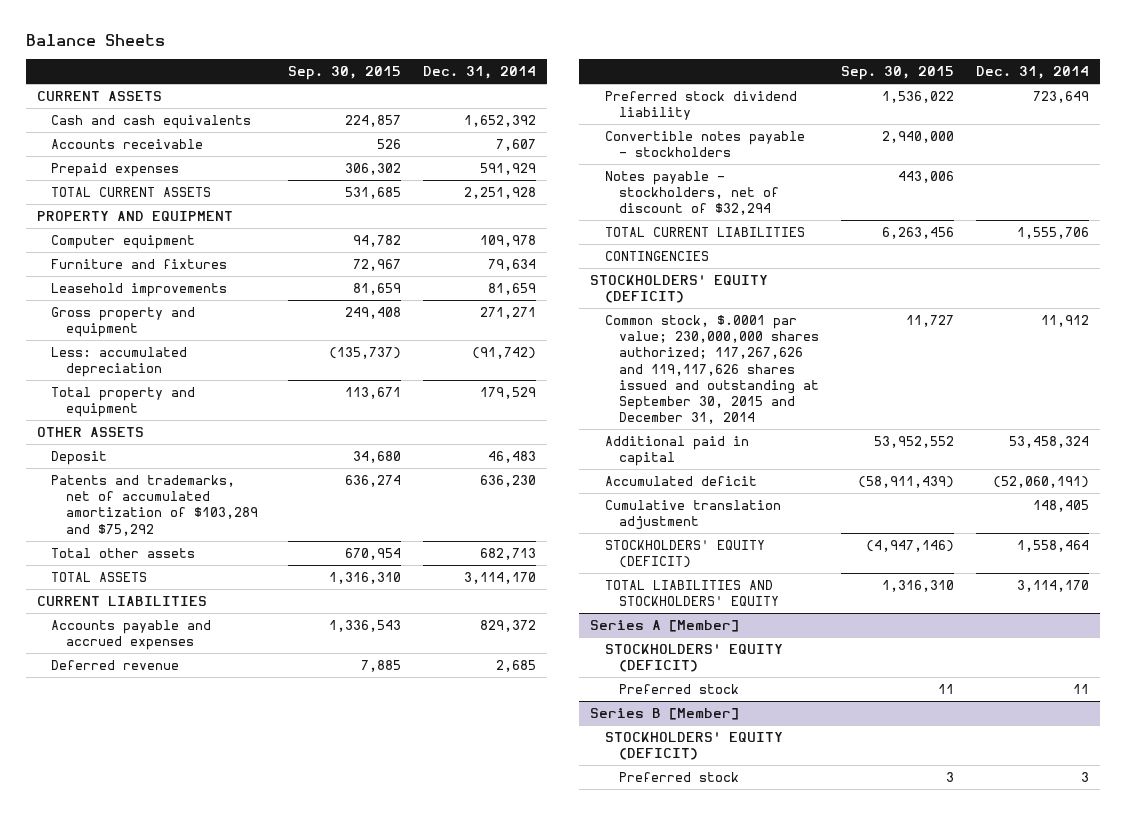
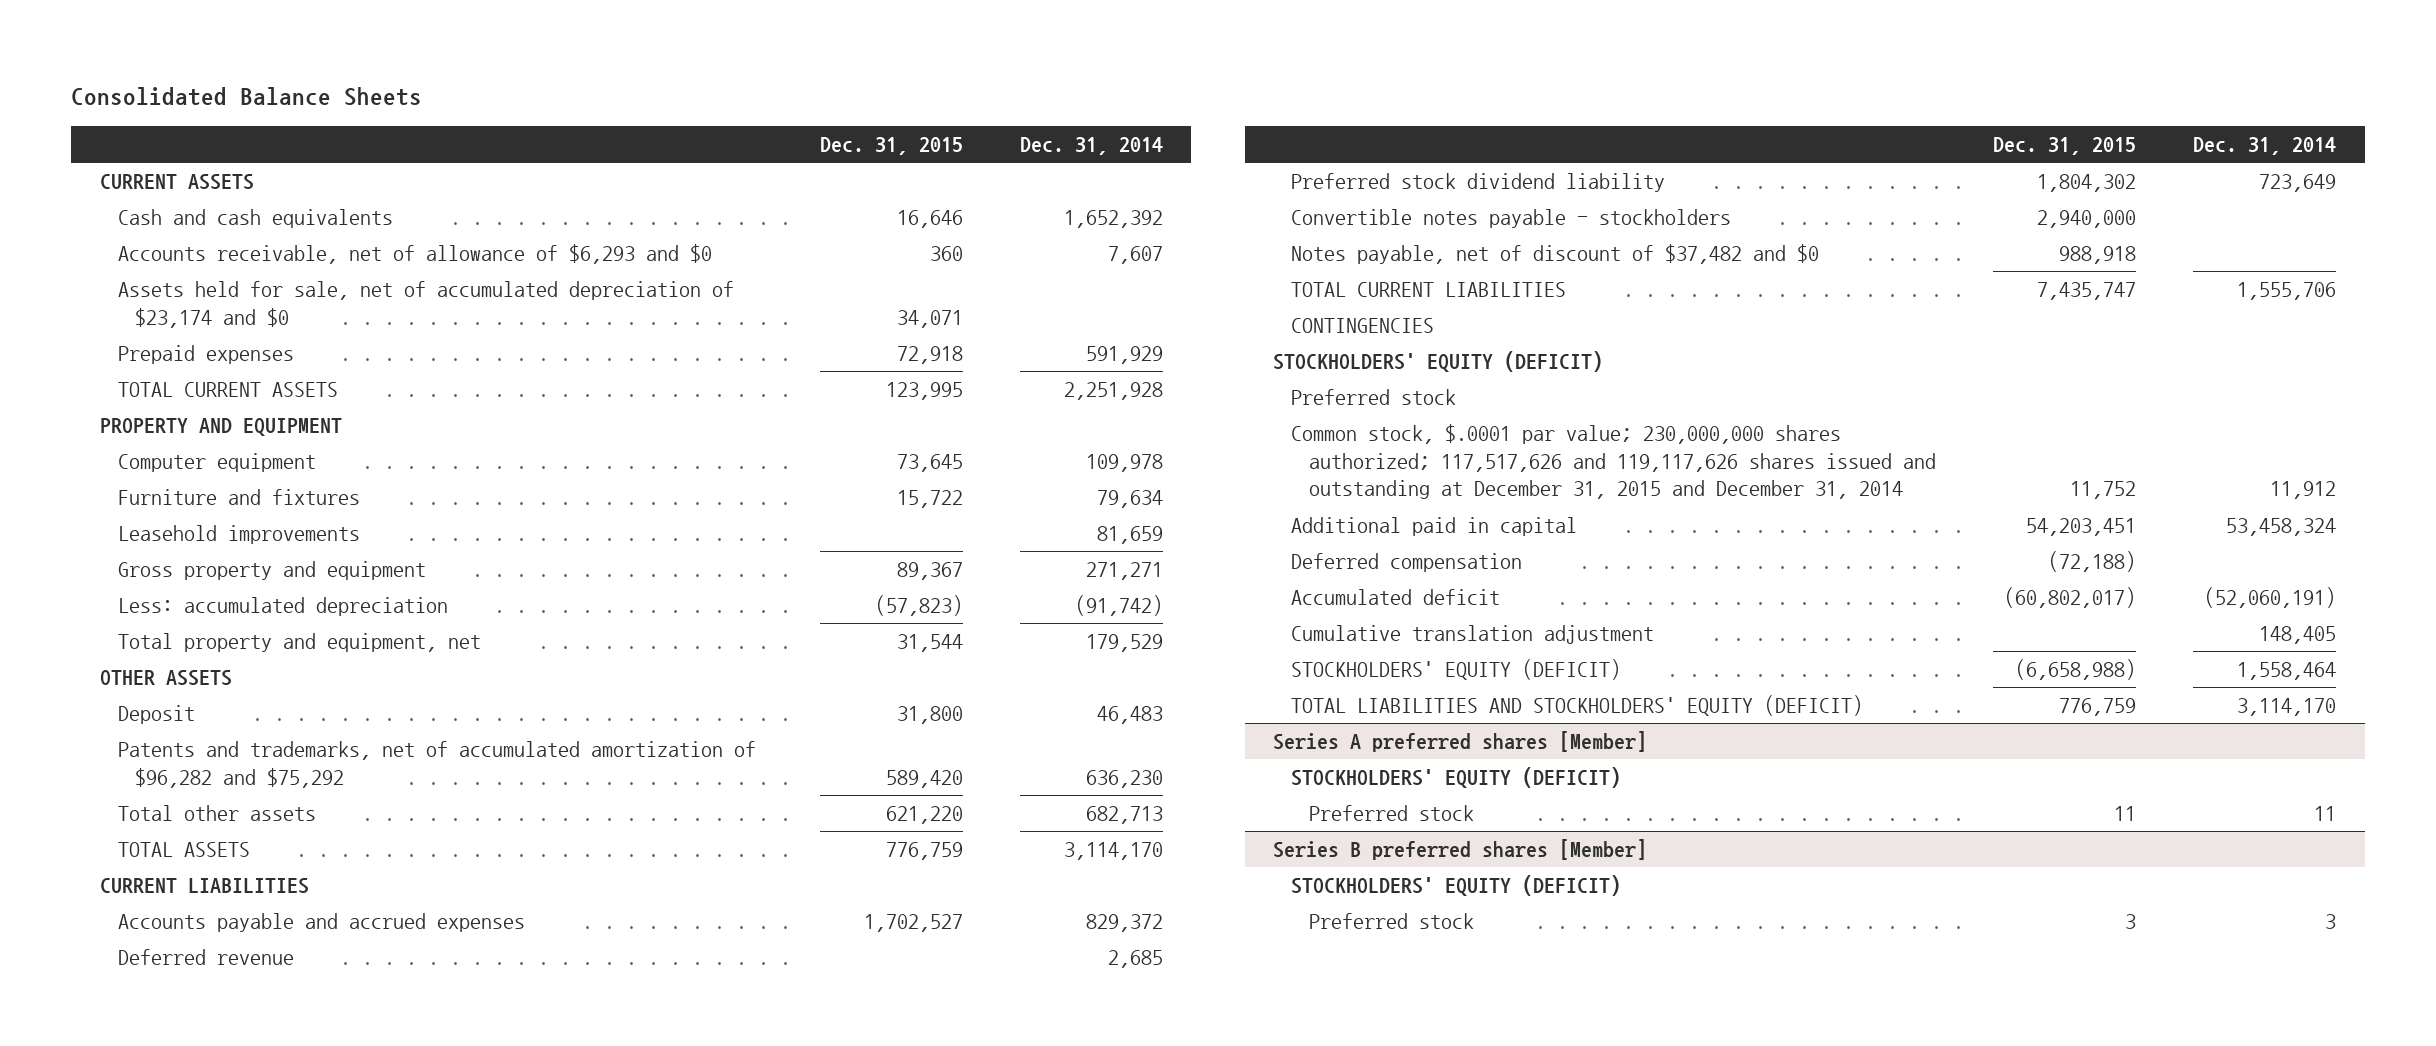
- Balance Sheets
+ Consolidated Balance Sheets
- | Sep. 30, 2015 | Dec. 31, 2014
+ | Dec. 31, 2015 | Dec. 31, 2014
- Accounts receivable | 526 | 7,607
+ Accounts receivable, net of allowance of $6,293 and $0 | 360 | 7,607
+ Assets held for sale, net of accumulated depreciation of $23,174 and $0 | 34,071 |
- Total property and equipment | 113,671 | 179,529
+ Total property and equipment, net | 31,544 | 179,529
- Patents and trademarks, net of accumulated amortization of $103,289 and $75,292 | 636,274 | 636,230
+ Patents and trademarks, net of accumulated amortization of $96,282 and $75,292 | 589,420 | 636,230
- Notes payable - stockholders, net of discount of $32,294 | 443,006 |
+ Notes payable, net of discount of $37,482 and $0 | 988,918 |
- Common stock, $.0001 par value; 230,000,000 shares authorized; 117,267,626 and 119,117,626 shares issued and outstanding at September 30, 2015 and December 31, 2014 | 11,727 | 11,912
+ Preferred stock
+ Common stock, $.0001 par value; 230,000,000 shares authorized; 117,517,626 and 119,117,626 shares issued and outstanding at December 31, 2015 and December 31, 2014 | 11,752 | 11,912
+ Deferred compensation | (72,188) |
- TOTAL LIABILITIES AND STOCKHOLDERS' EQUITY | 1,316,310 | 3,114,170
- Series A [Member]
+ TOTAL LIABILITIES AND STOCKHOLDERS' EQUITY (DEFICIT) | 776,759 | 3,114,170
+ Series A preferred shares [Member]
- Series B [Member]
+ Series B preferred shares [Member]

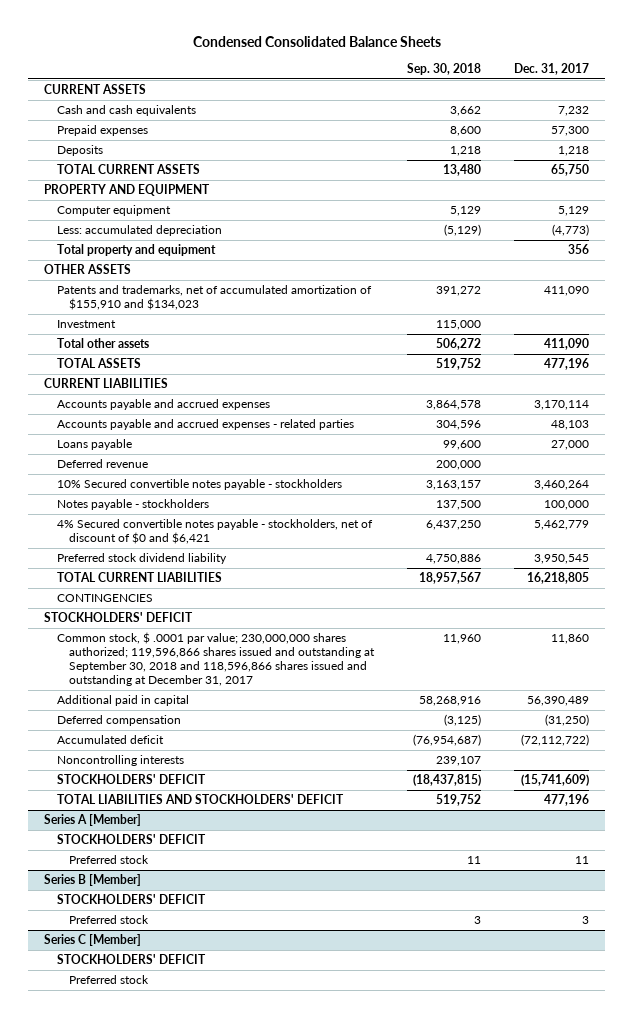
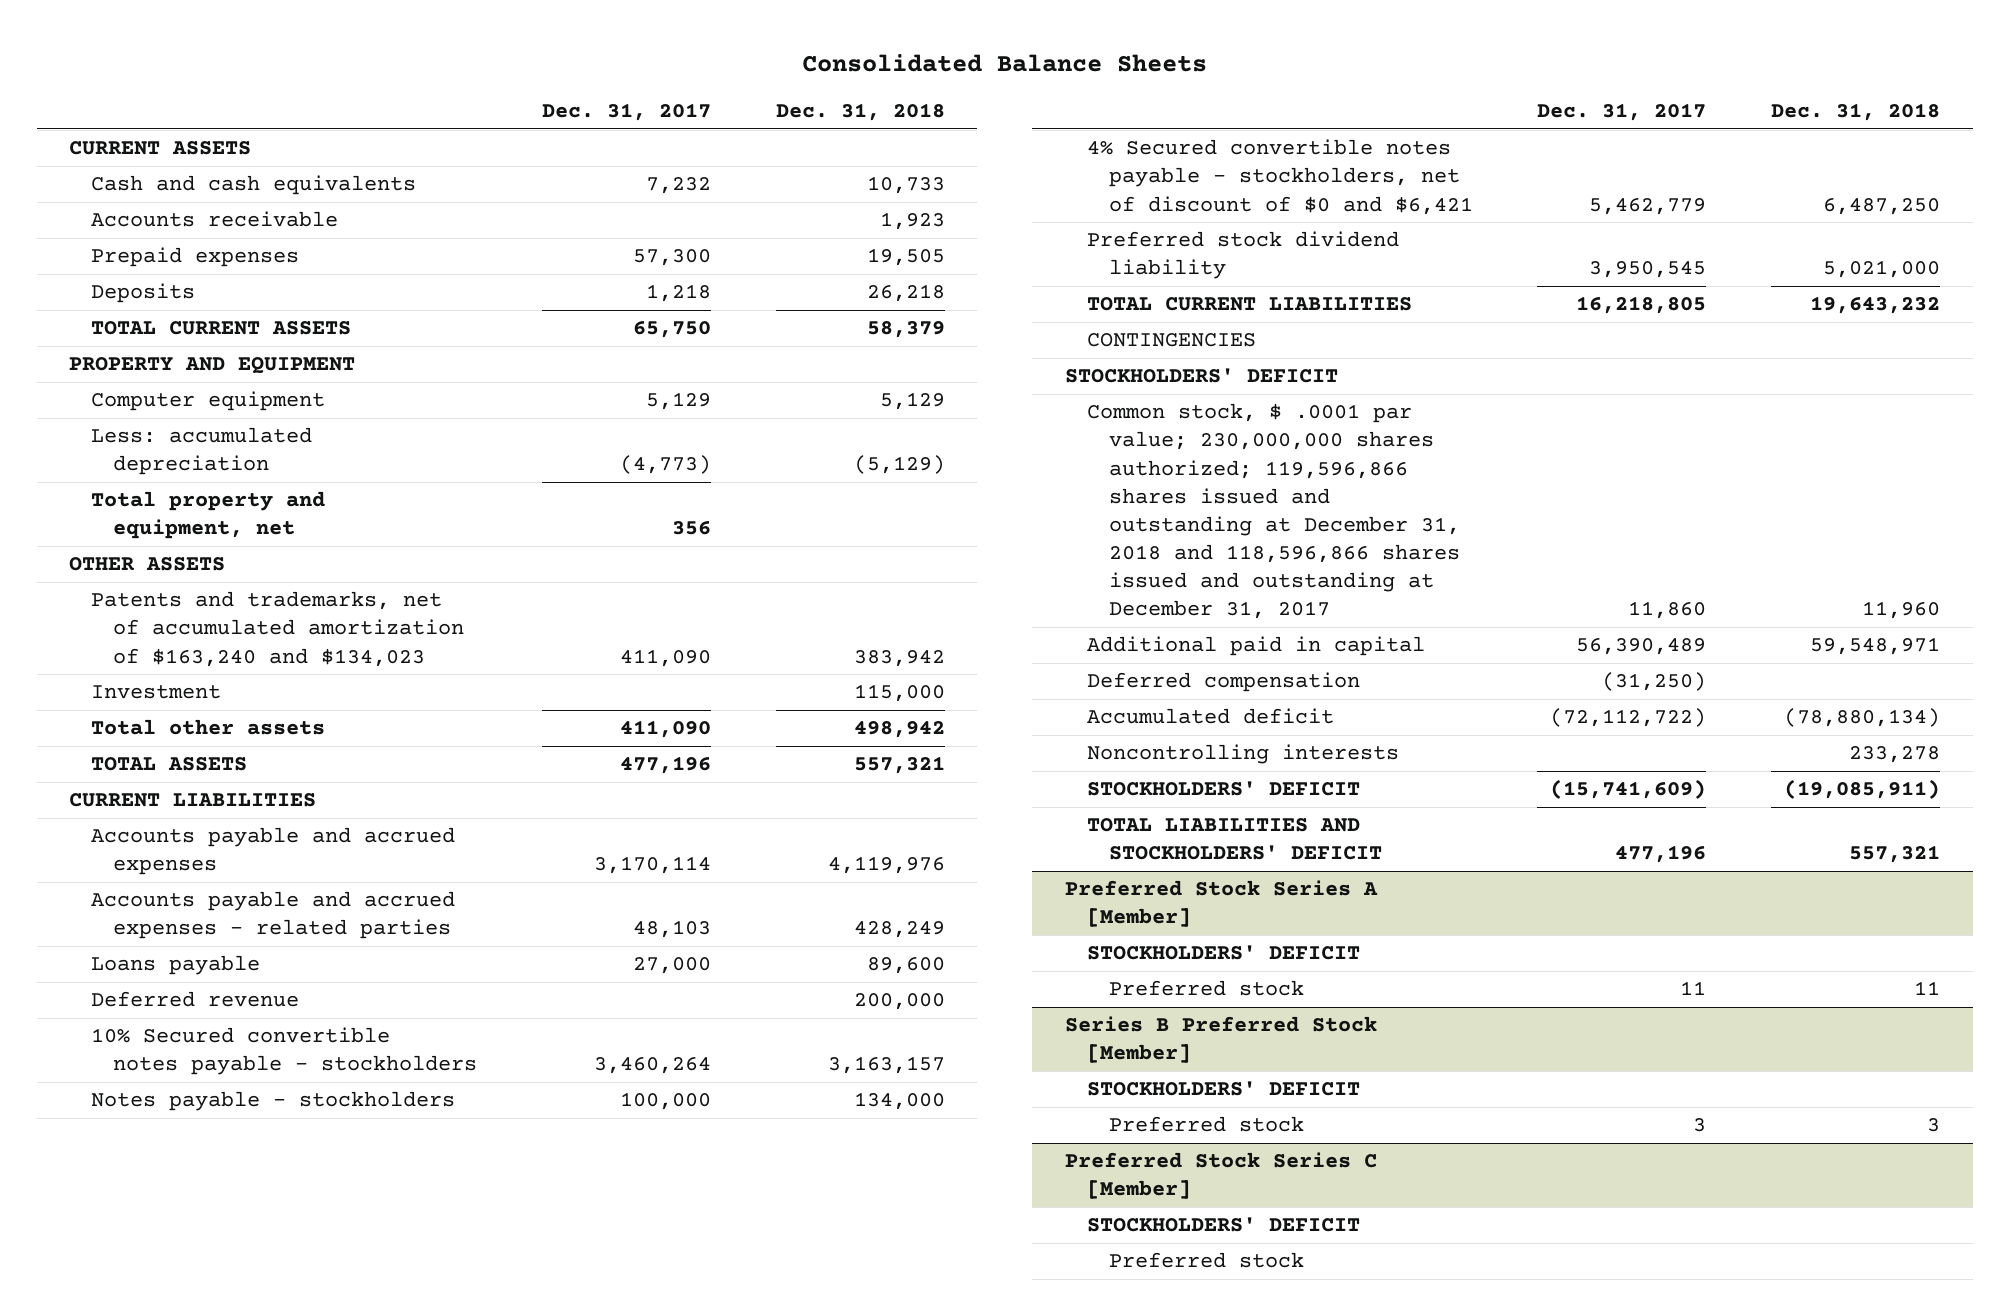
- Condensed Consolidated Balance Sheets
+ Consolidated Balance Sheets
- | Sep. 30, 2018 | Dec. 31, 2017
+ | Dec. 31, 2017 | Dec. 31, 2018
+ Accounts receivable | | 1,923
- Total property and equipment | | 356
+ Total property and equipment, net | 356 |
- Patents and trademarks, net of accumulated amortization of $155,910 and $134,023 | 391,272 | 411,090
+ Patents and trademarks, net of accumulated amortization of $163,240 and $134,023 | 411,090 | 383,942
- Common stock, $ .0001 par value; 230,000,000 shares authorized; 119,596,866 shares issued and outstanding at September 30, 2018 and 118,596,866 shares issued and outstanding at December 31, 2017 | 11,960 | 11,860
+ Common stock, $ .0001 par value; 230,000,000 shares authorized; 119,596,866 shares issued and outstanding at December 31, 2018 and 118,596,866 shares issued and outstanding at December 31, 2017 | 11,860 | 11,960
- Series A [Member]
+ Preferred Stock Series A [Member]
- Series B [Member]
+ Series B Preferred Stock [Member]
- Series C [Member]
+ Preferred Stock Series C [Member]

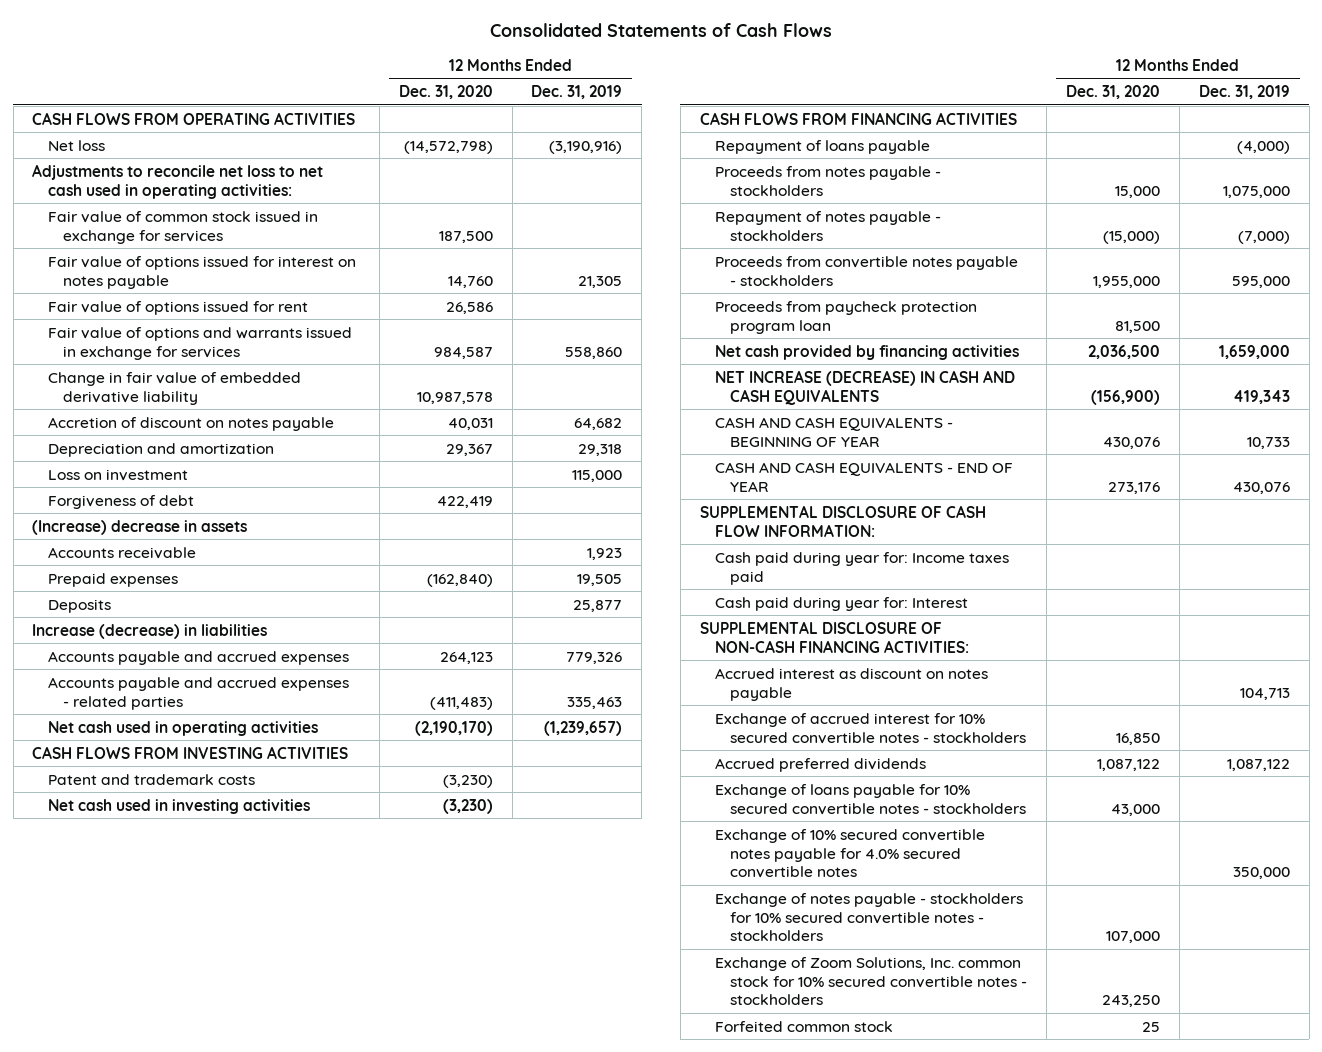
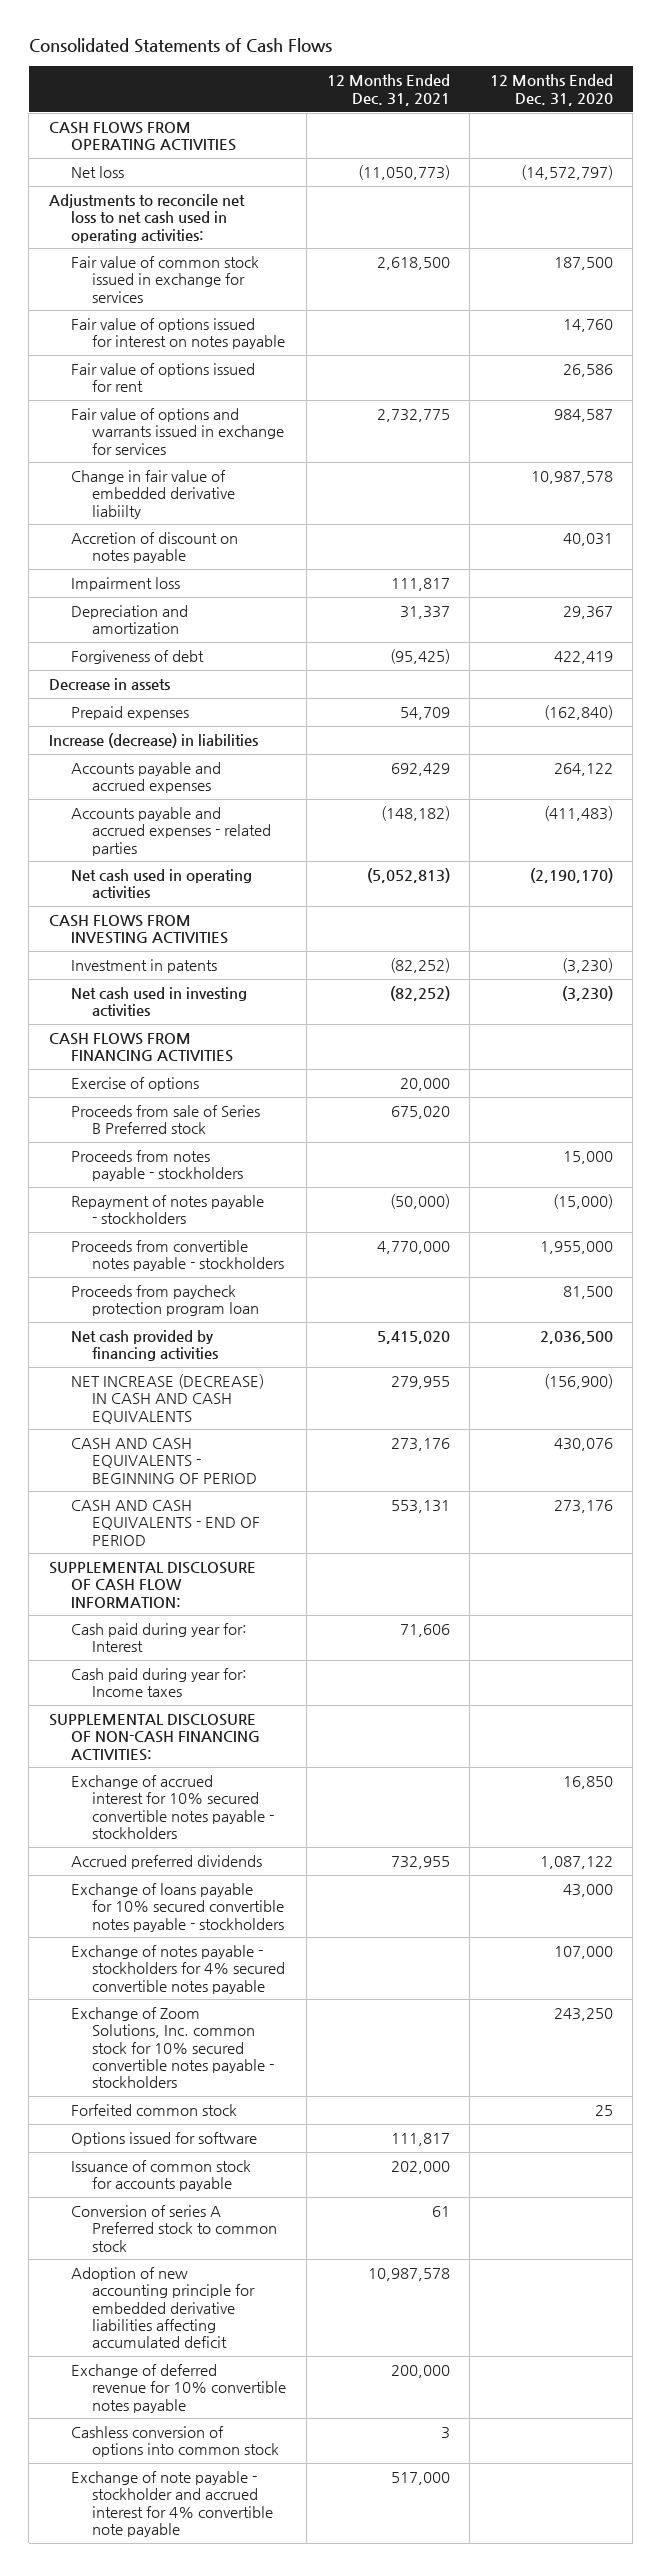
- | 12 Months Ended Dec. 31, 2020 | 12 Months Ended Dec. 31, 2019
+ | 12 Months Ended Dec. 31, 2021 | 12 Months Ended Dec. 31, 2020
- Net loss | (14,572,798) | (3,190,916)
+ Net loss | (11,050,773) | (14,572,797)
- Change in fair value of embedded derivative liability | 10,987,578 |
+ Change in fair value of embedded derivative liabiilty | | 10,987,578
+ Impairment loss | 111,817 |
- Loss on investment | | 115,000
- (Increase) decrease in assets
- Accounts receivable | | 1,923
+ Decrease in assets
- Deposits | | 25,877
- Accounts payable and accrued expenses | 264,123 | 779,326
+ Accounts payable and accrued expenses | 692,429 | 264,122
- Patent and trademark costs | (3,230) |
+ Investment in patents | (82,252) | (3,230)
- Repayment of loans payable | | (4,000)
+ Exercise of options | 20,000 |
+ Proceeds from sale of Series B Preferred stock | 675,020 |
- CASH AND CASH EQUIVALENTS - BEGINNING OF YEAR | 430,076 | 10,733
- CASH AND CASH EQUIVALENTS - END OF YEAR | 273,176 | 430,076
+ CASH AND CASH EQUIVALENTS - BEGINNING OF PERIOD | 273,176 | 430,076
+ CASH AND CASH EQUIVALENTS - END OF PERIOD | 553,131 | 273,176
- Cash paid during year for: Income taxes paid
+ Cash paid during year for: Income taxes
- Accrued interest as discount on notes payable | | 104,713
- Exchange of accrued interest for 10% secured convertible notes - stockholders | 16,850 |
+ Exchange of accrued interest for 10% secured convertible notes payable - stockholders | | 16,850
- Exchange of loans payable for 10% secured convertible notes - stockholders | 43,000 |
- Exchange of 10% secured convertible notes payable for 4.0% secured convertible notes | | 350,000
- Exchange of notes payable - stockholders for 10% secured convertible notes - stockholders | 107,000 |
- Exchange of Zoom Solutions, Inc. common stock for 10% secured convertible notes - stockholders | 243,250 |
+ Exchange of loans payable for 10% secured convertible notes payable - stockholders | | 43,000
+ Exchange of notes payable - stockholders for 4% secured convertible notes payable | | 107,000
+ Exchange of Zoom Solutions, Inc. common stock for 10% secured convertible notes payable - stockholders | | 243,250
+ Options issued for software | 111,817 |
+ Issuance of common stock for accounts payable | 202,000 |
+ Conversion of series A Preferred stock to common stock | 61 |
+ Adoption of new accounting principle for embedded derivative liabilities affecting accumulated deficit | 10,987,578 |
+ Exchange of deferred revenue for 10% convertible notes payable | 200,000 |
+ Cashless conversion of options into common stock | 3 |
+ Exchange of note payable - stockholder and accrued interest for 4% convertible note payable | 517,000 |

